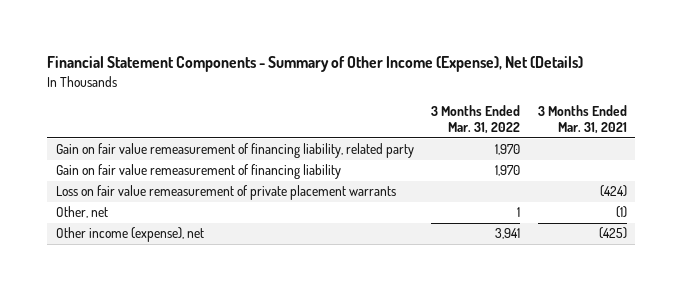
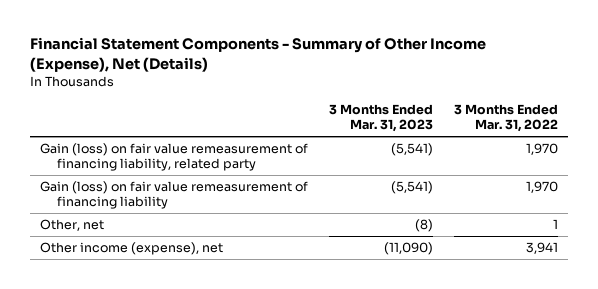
- | 3 Months Ended Mar. 31, 2022 | 3 Months Ended Mar. 31, 2021
+ | 3 Months Ended Mar. 31, 2023 | 3 Months Ended Mar. 31, 2022
- Gain on fair value remeasurement of financing liability, related party | 1,970 |
- Gain on fair value remeasurement of financing liability | 1,970 |
- Loss on fair value remeasurement of private placement warrants | | (424)
+ Gain (loss) on fair value remeasurement of financing liability, related party | (5,541) | 1,970
+ Gain (loss) on fair value remeasurement of financing liability | (5,541) | 1,970

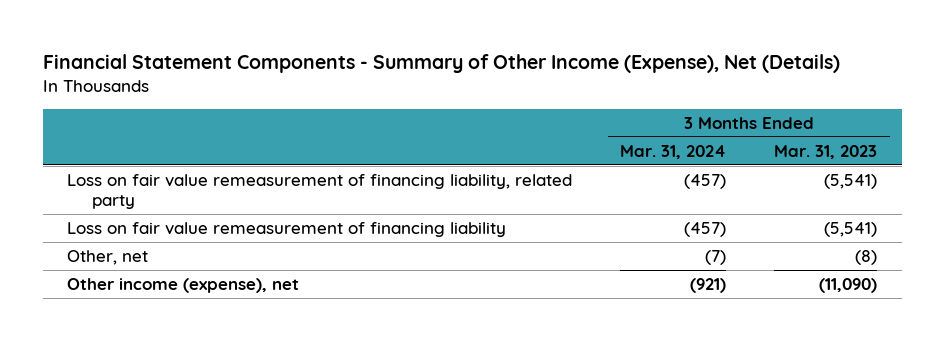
- | 3 Months Ended Mar. 31, 2023 | 3 Months Ended Mar. 31, 2022
+ | 3 Months Ended Mar. 31, 2024 | 3 Months Ended Mar. 31, 2023
- Gain (loss) on fair value remeasurement of financing liability, related party | (5,541) | 1,970
- Gain (loss) on fair value remeasurement of financing liability | (5,541) | 1,970
+ Loss on fair value remeasurement of financing liability, related party | (457) | (5,541)
+ Loss on fair value remeasurement of financing liability | (457) | (5,541)

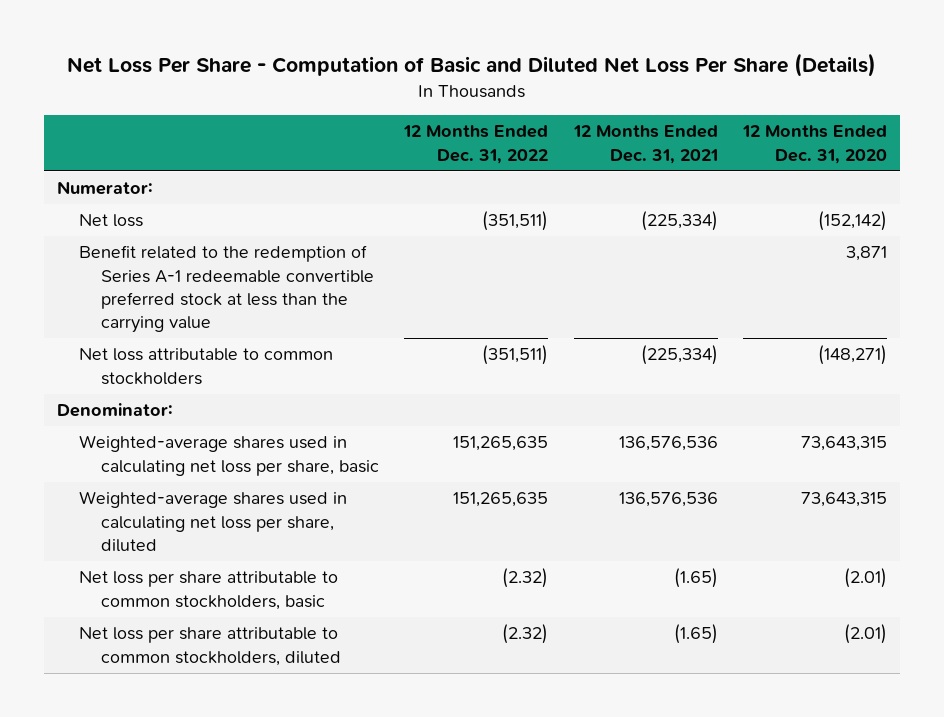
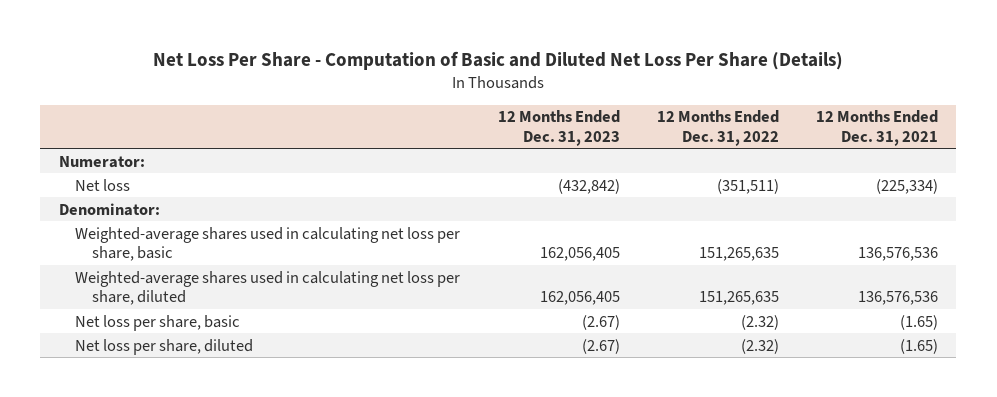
- | 12 Months Ended Dec. 31, 2022 | 12 Months Ended Dec. 31, 2021 | 12 Months Ended Dec. 31, 2020
+ | 12 Months Ended Dec. 31, 2023 | 12 Months Ended Dec. 31, 2022 | 12 Months Ended Dec. 31, 2021
- Benefit related to the redemption of Series A-1 redeemable convertible preferred stock at less than the carrying value | | | 3,871
- Net loss attributable to common stockholders | (351,511) | (225,334) | (148,271)
- Net loss per share attributable to common stockholders, basic | (2.32) | (1.65) | (2.01)
- Net loss per share attributable to common stockholders, diluted | (2.32) | (1.65) | (2.01)
+ Net loss per share, basic | (2.67) | (2.32) | (1.65)
+ Net loss per share, diluted | (2.67) | (2.32) | (1.65)

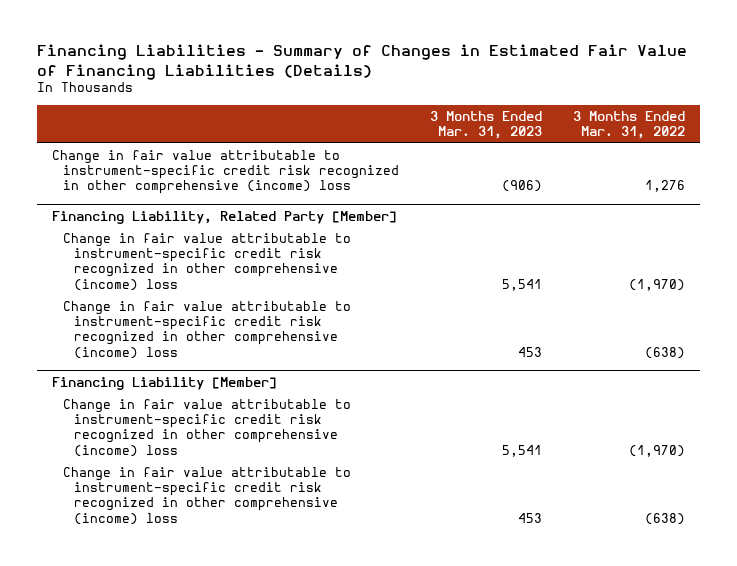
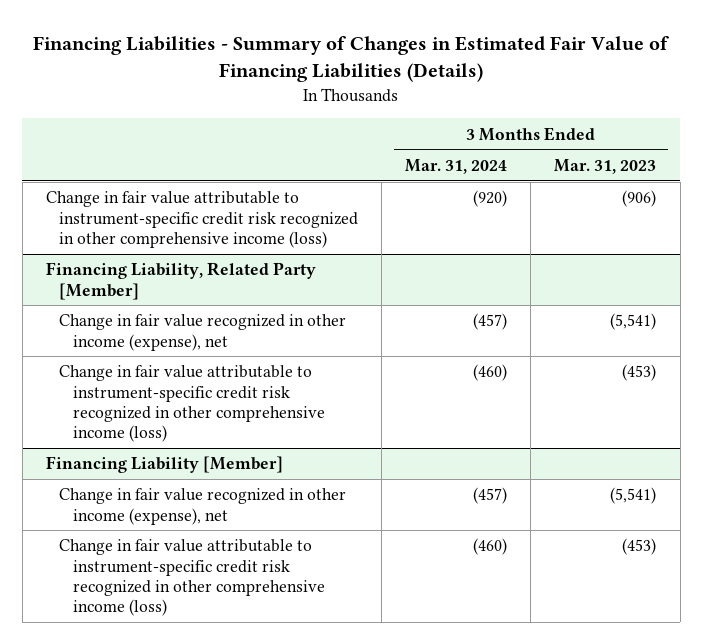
- | 3 Months Ended Mar. 31, 2023 | 3 Months Ended Mar. 31, 2022
+ | 3 Months Ended Mar. 31, 2024 | 3 Months Ended Mar. 31, 2023
- Change in fair value attributable to instrument-specific credit risk recognized in other comprehensive (income) loss | (906) | 1,276
+ Change in fair value attributable to instrument-specific credit risk recognized in other comprehensive income (loss) | (920) | (906)
@ Financing Liability, Related Party [Member]
- Change in fair value attributable to instrument-specific credit risk recognized in other comprehensive (income) loss | 5,541 | (1,970)
- Change in fair value attributable to instrument-specific credit risk recognized in other comprehensive (income) loss | 453 | (638)
+ Change in fair value recognized in other income (expense), net | (457) | (5,541)
+ Change in fair value attributable to instrument-specific credit risk recognized in other comprehensive income (loss) | (460) | (453)
@ Financing Liability [Member]
- Change in fair value attributable to instrument-specific credit risk recognized in other comprehensive (income) loss | 5,541 | (1,970)
- Change in fair value attributable to instrument-specific credit risk recognized in other comprehensive (income) loss | 453 | (638)
+ Change in fair value recognized in other income (expense), net | (457) | (5,541)
+ Change in fair value attributable to instrument-specific credit risk recognized in other comprehensive income (loss) | (460) | (453)

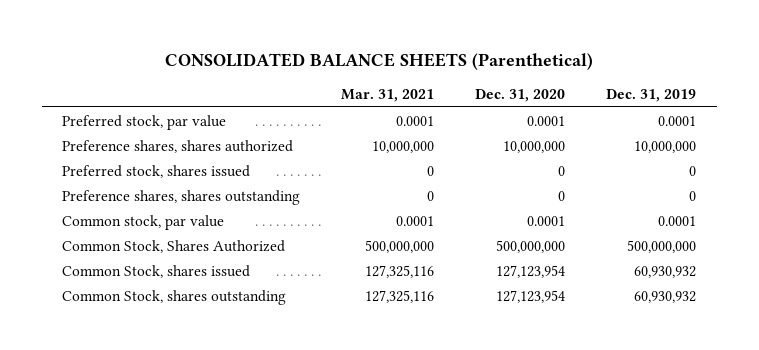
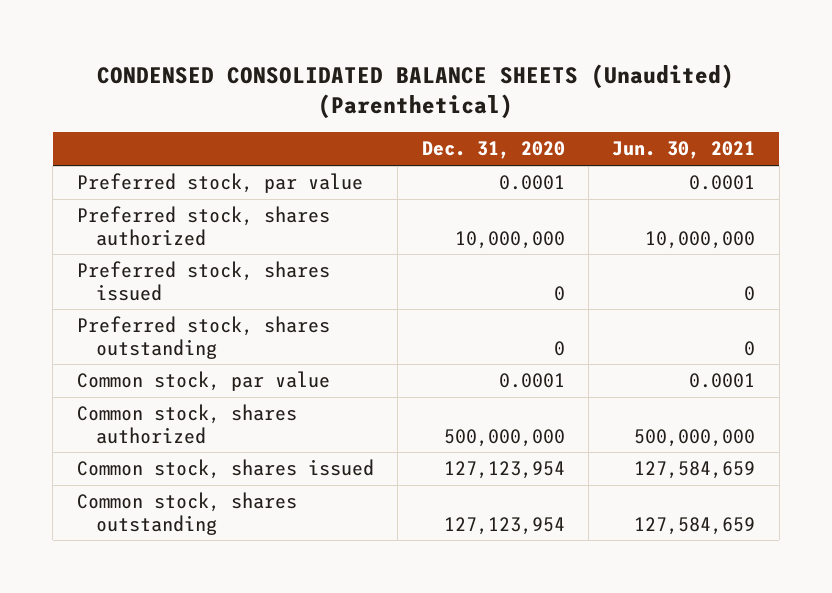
- CONSOLIDATED BALANCE SHEETS (Parenthetical)
+ CONDENSED CONSOLIDATED BALANCE SHEETS (Unaudited) (Parenthetical)
- | Mar. 31, 2021 | Dec. 31, 2020 | Dec. 31, 2019
+ | Dec. 31, 2020 | Jun. 30, 2021
- Preference shares, shares authorized | 10,000,000 | 10,000,000 | 10,000,000
+ Preferred stock, shares authorized | 10,000,000 | 10,000,000
- Preference shares, shares outstanding | 0 | 0 | 0
+ Preferred stock, shares outstanding | 0 | 0
- Common Stock, Shares Authorized | 500,000,000 | 500,000,000 | 500,000,000
- Common Stock, shares issued | 127,325,116 | 127,123,954 | 60,930,932
- Common Stock, shares outstanding | 127,325,116 | 127,123,954 | 60,930,932
+ Common stock, shares authorized | 500,000,000 | 500,000,000
+ Common stock, shares issued | 127,123,954 | 127,584,659
+ Common stock, shares outstanding | 127,123,954 | 127,584,659

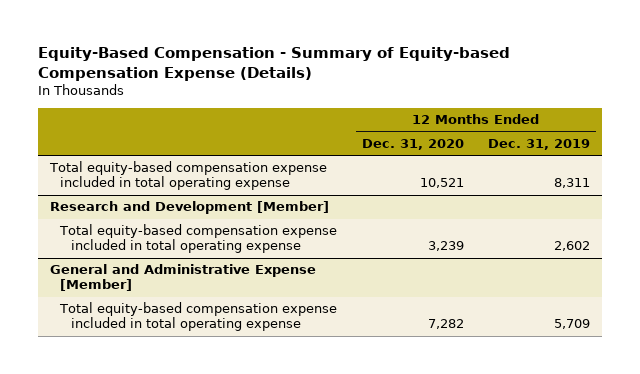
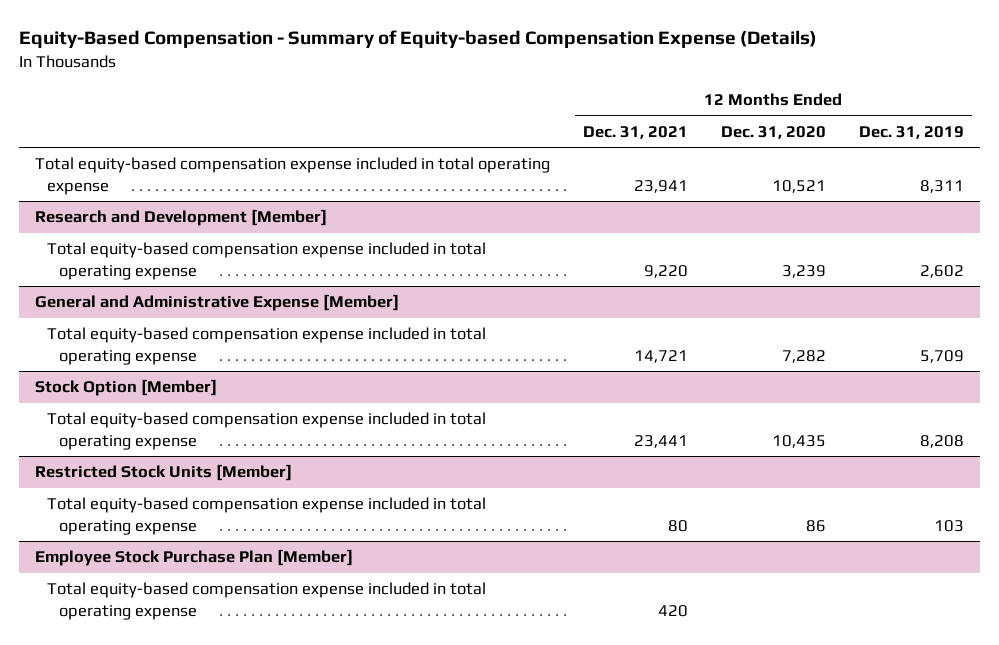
- | 12 Months Ended Dec. 31, 2020 | 12 Months Ended Dec. 31, 2019
+ | 12 Months Ended Dec. 31, 2021 | 12 Months Ended Dec. 31, 2020 | 12 Months Ended Dec. 31, 2019
+ Stock Option [Member]
+ Total equity-based compensation expense included in total operating expense | 23,441 | 10,435 | 8,208
+ Restricted Stock Units [Member]
+ Total equity-based compensation expense included in total operating expense | 80 | 86 | 103
+ Employee Stock Purchase Plan [Member]
+ Total equity-based compensation expense included in total operating expense | 420 | |

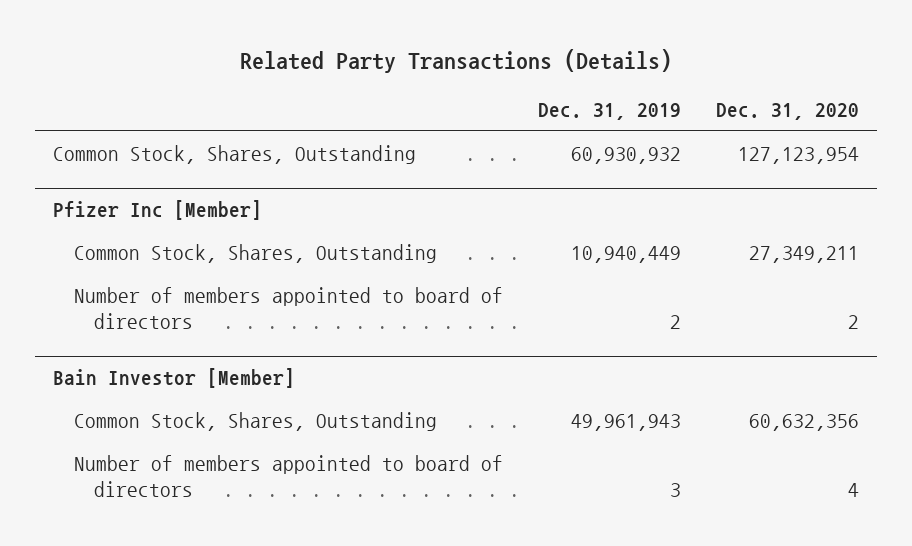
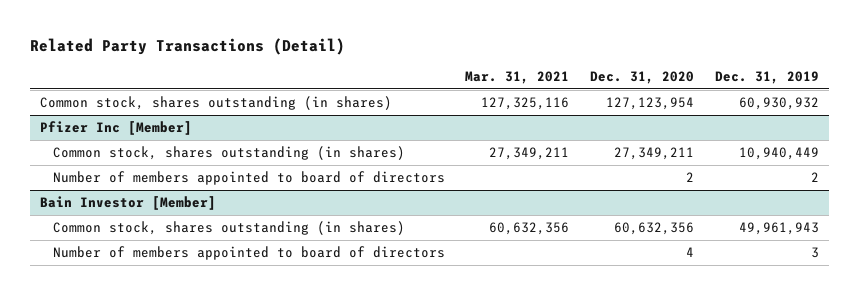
- Related Party Transactions (Details)
+ Related Party Transactions (Detail)
- | Dec. 31, 2019 | Dec. 31, 2020
+ | Mar. 31, 2021 | Dec. 31, 2020 | Dec. 31, 2019
- Common Stock, Shares, Outstanding | 60,930,932 | 127,123,954
+ Common stock, shares outstanding (in shares) | 127,325,116 | 127,123,954 | 60,930,932
@ Pfizer Inc [Member]
- Common Stock, Shares, Outstanding | 10,940,449 | 27,349,211
+ Common stock, shares outstanding (in shares) | 27,349,211 | 27,349,211 | 10,940,449
@ Bain Investor [Member]
- Common Stock, Shares, Outstanding | 49,961,943 | 60,632,356
+ Common stock, shares outstanding (in shares) | 60,632,356 | 60,632,356 | 49,961,943

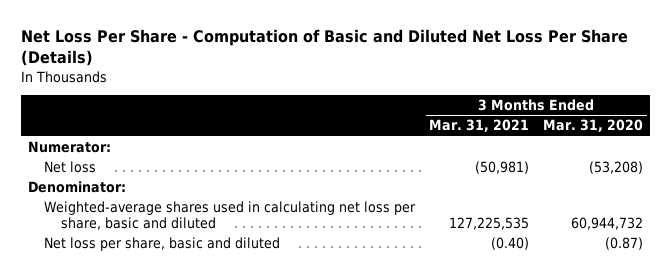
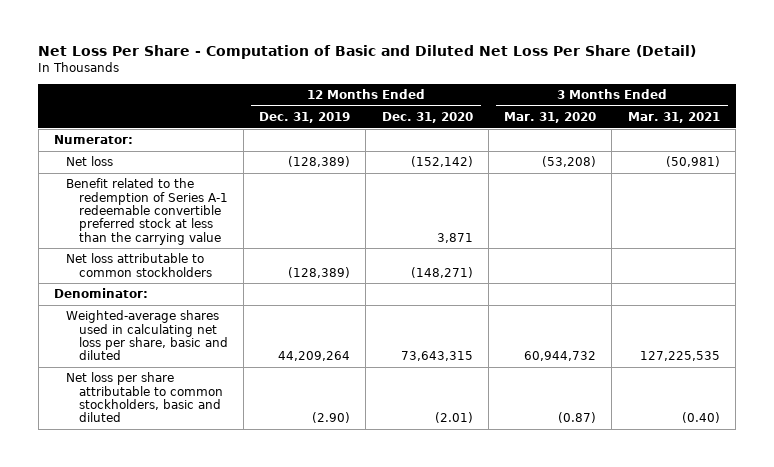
- Net Loss Per Share - Computation of Basic and Diluted Net Loss Per Share (Details)
+ Net Loss Per Share - Computation of Basic and Diluted Net Loss Per Share (Detail)
- | 3 Months Ended Mar. 31, 2021 | 3 Months Ended Mar. 31, 2020
+ | 12 Months Ended Dec. 31, 2019 | 12 Months Ended Dec. 31, 2020 | 3 Months Ended Mar. 31, 2020 | 3 Months Ended Mar. 31, 2021
+ Benefit related to the redemption of Series A-1 redeemable convertible preferred stock at less than the carrying value | | 3,871 | |
+ Net loss attributable to common stockholders | (128,389) | (148,271) | |
- Net loss per share, basic and diluted | (0.40) | (0.87)
+ Net loss per share attributable to common stockholders, basic and diluted | (2.90) | (2.01) | (0.87) | (0.40)

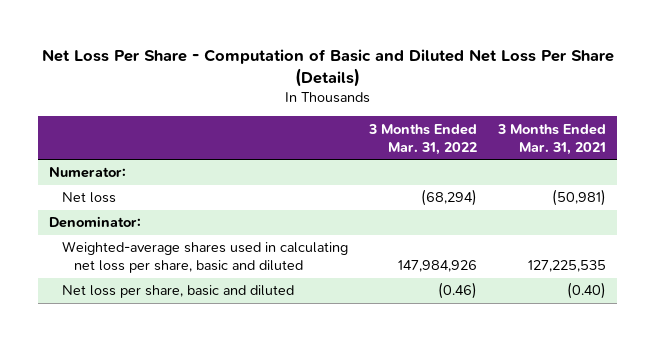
- Net Loss Per Share - Computation of Basic and Diluted Net Loss Per Share (Detail)
+ Net Loss Per Share - Computation of Basic and Diluted Net Loss Per Share (Details)
- | 12 Months Ended Dec. 31, 2019 | 12 Months Ended Dec. 31, 2020 | 3 Months Ended Mar. 31, 2020 | 3 Months Ended Mar. 31, 2021
+ | 3 Months Ended Mar. 31, 2022 | 3 Months Ended Mar. 31, 2021
- Benefit related to the redemption of Series A-1 redeemable convertible preferred stock at less than the carrying value | | 3,871 | |
- Net loss attributable to common stockholders | (128,389) | (148,271) | |
- Net loss per share attributable to common stockholders, basic and diluted | (2.90) | (2.01) | (0.87) | (0.40)
+ Net loss per share, basic and diluted | (0.46) | (0.40)

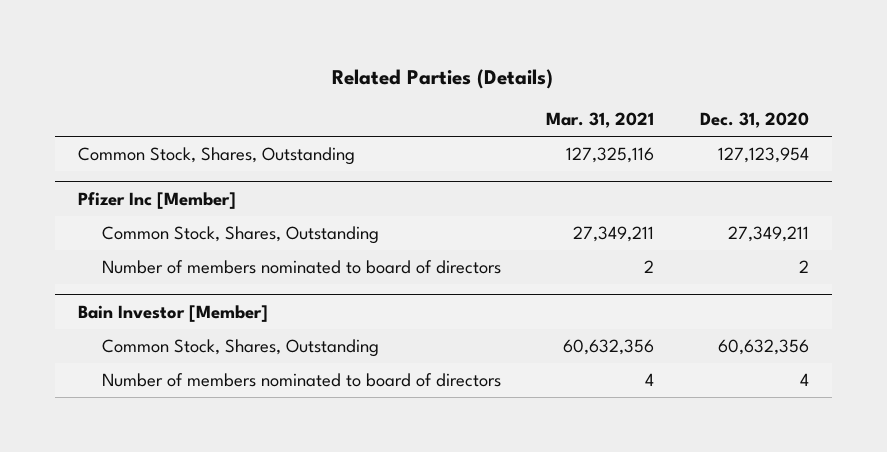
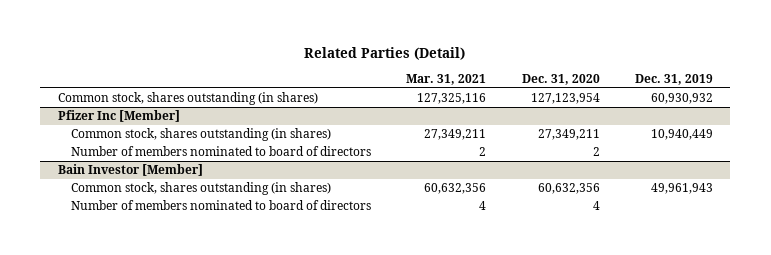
- Related Parties (Details)
+ Related Parties (Detail)
- | Mar. 31, 2021 | Dec. 31, 2020
+ | Mar. 31, 2021 | Dec. 31, 2020 | Dec. 31, 2019
- Common Stock, Shares, Outstanding | 127,325,116 | 127,123,954
+ Common stock, shares outstanding (in shares) | 127,325,116 | 127,123,954 | 60,930,932
@ Pfizer Inc [Member]
- Common Stock, Shares, Outstanding | 27,349,211 | 27,349,211
+ Common stock, shares outstanding (in shares) | 27,349,211 | 27,349,211 | 10,940,449
@ Bain Investor [Member]
- Common Stock, Shares, Outstanding | 60,632,356 | 60,632,356
+ Common stock, shares outstanding (in shares) | 60,632,356 | 60,632,356 | 49,961,943

